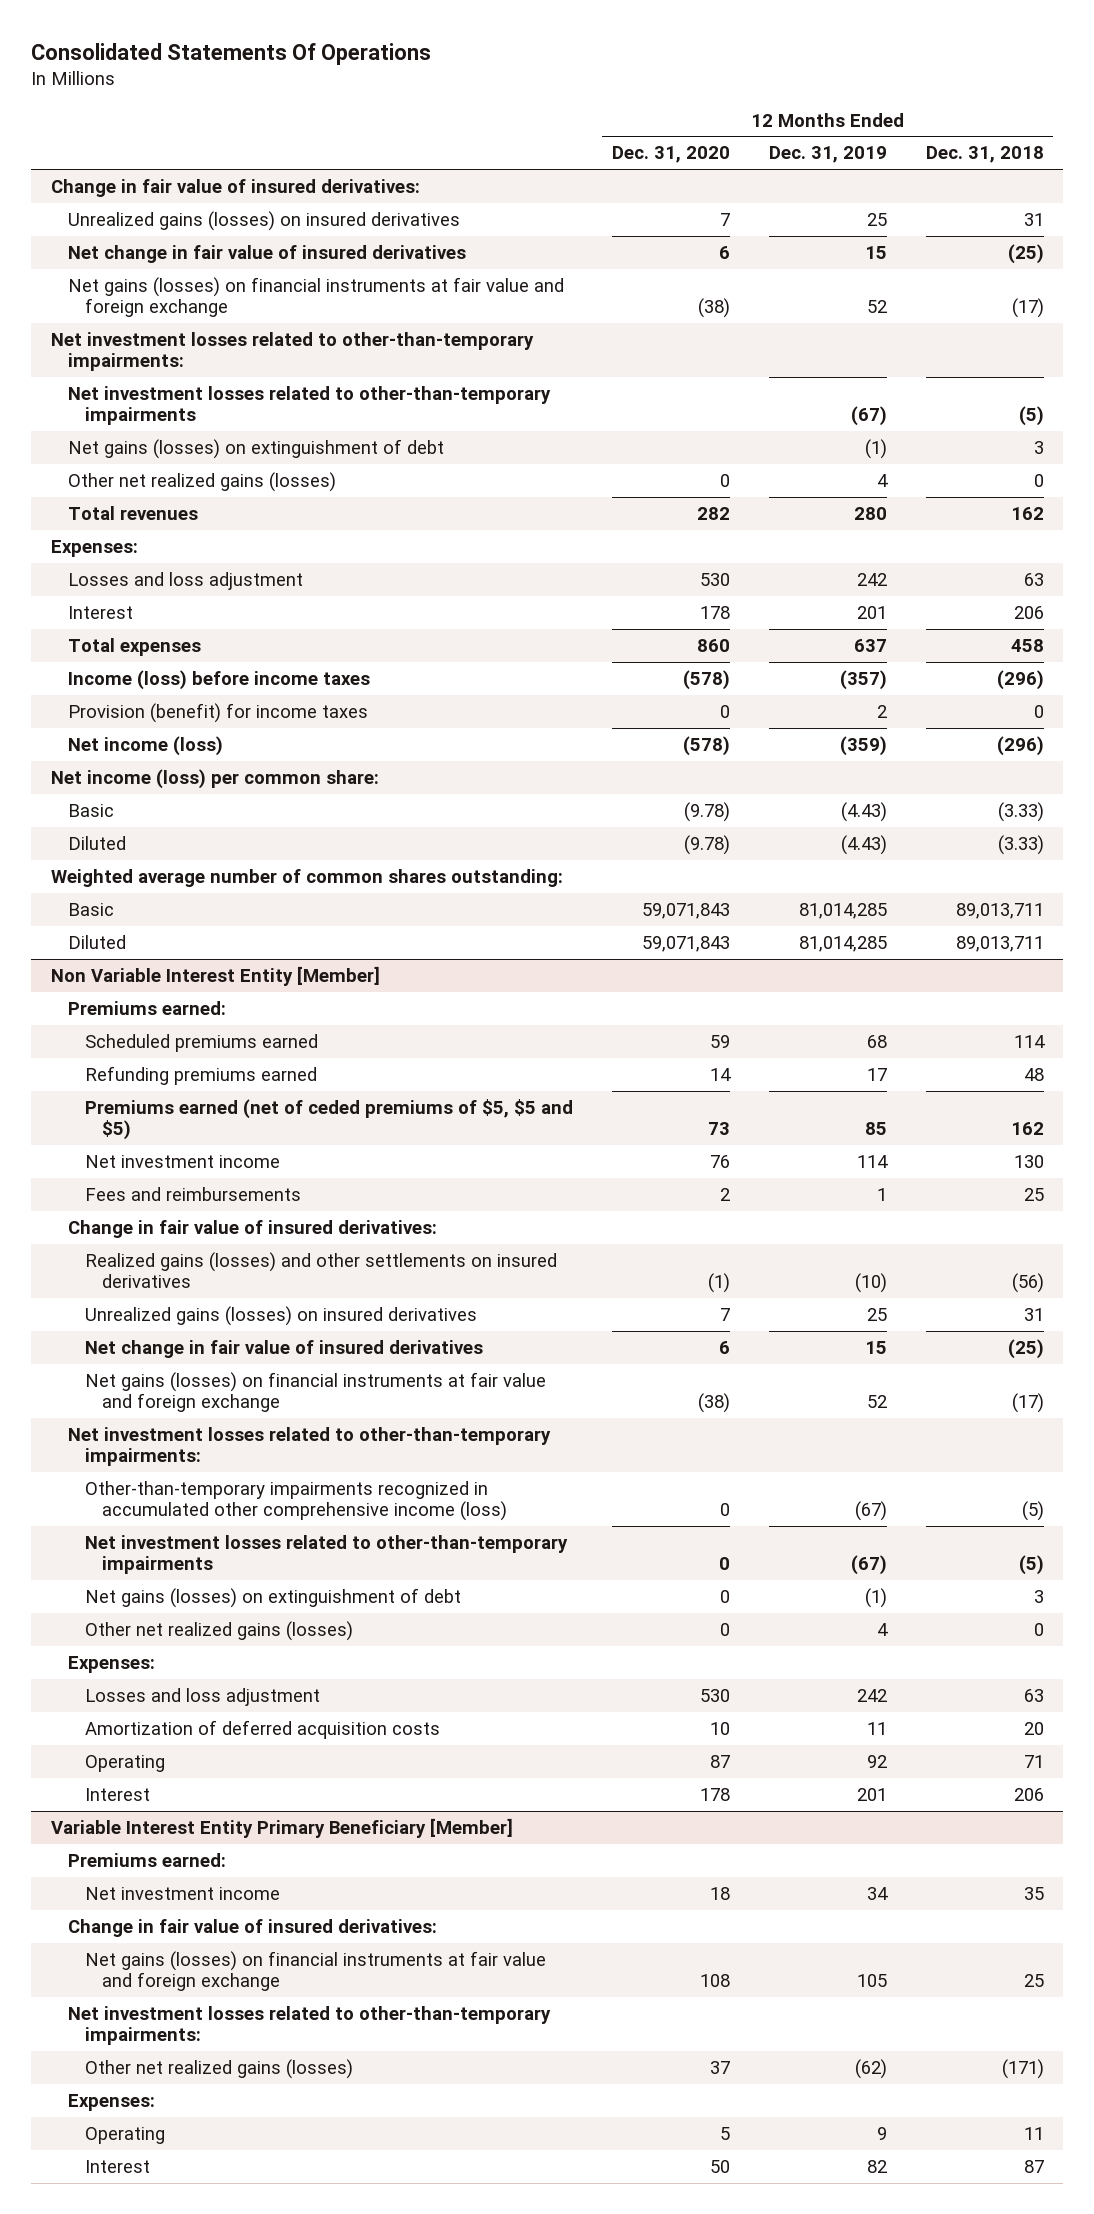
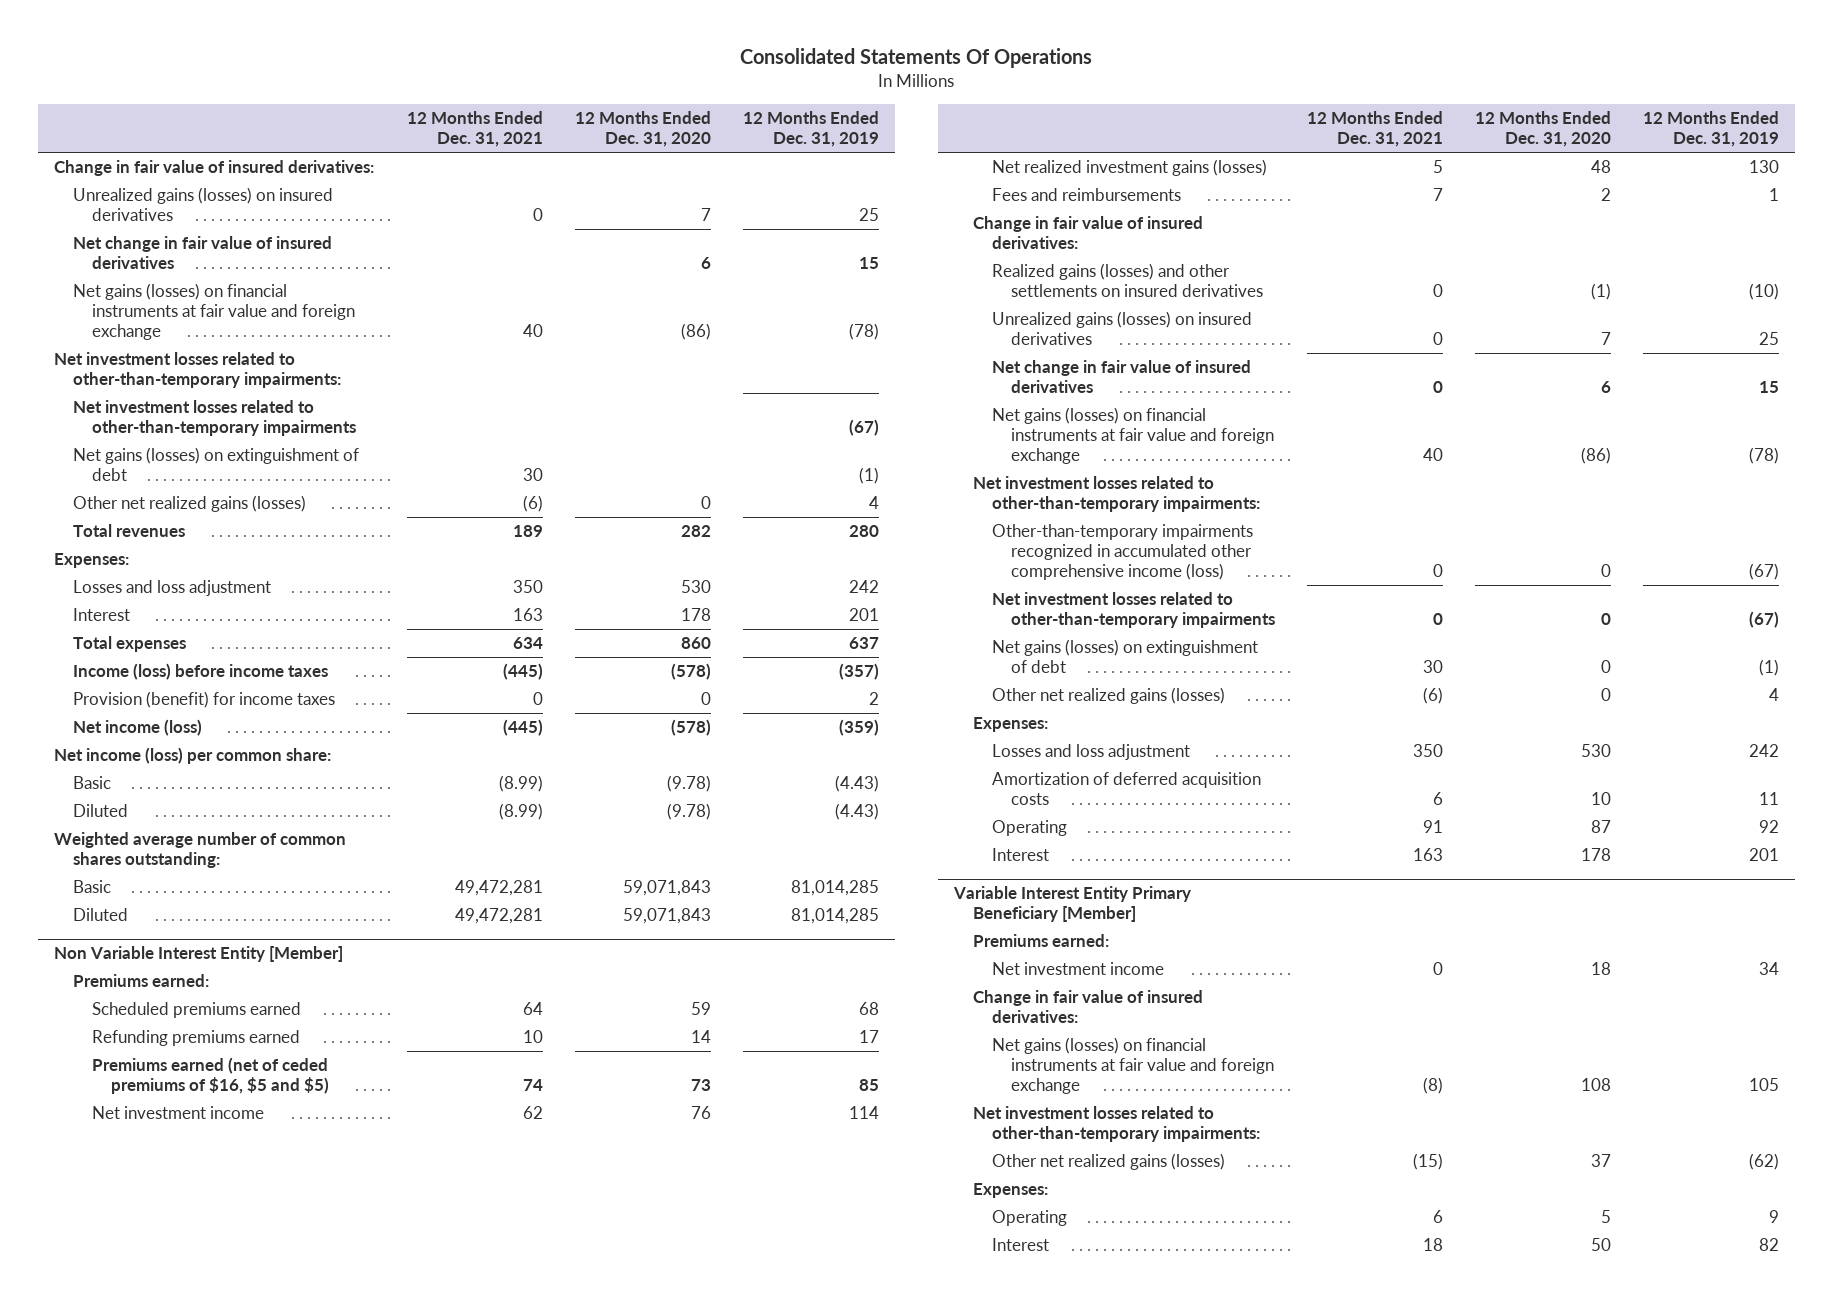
- | 12 Months Ended Dec. 31, 2020 | 12 Months Ended Dec. 31, 2019 | 12 Months Ended Dec. 31, 2018
+ | 12 Months Ended Dec. 31, 2021 | 12 Months Ended Dec. 31, 2020 | 12 Months Ended Dec. 31, 2019
- Net gains (losses) on financial instruments at fair value and foreign exchange | (38) | 52 | (17)
+ Net gains (losses) on financial instruments at fair value and foreign exchange | 40 | (86) | (78)
@ Non Variable Interest Entity [Member]
- Premiums earned (net of ceded premiums of $5, $5 and $5) | 73 | 85 | 162
+ Premiums earned (net of ceded premiums of $16, $5 and $5) | 74 | 73 | 85
+ Net realized investment gains (losses) | 5 | 48 | 130
- Net gains (losses) on financial instruments at fair value and foreign exchange | (38) | 52 | (17)
+ Net gains (losses) on financial instruments at fair value and foreign exchange | 40 | (86) | (78)

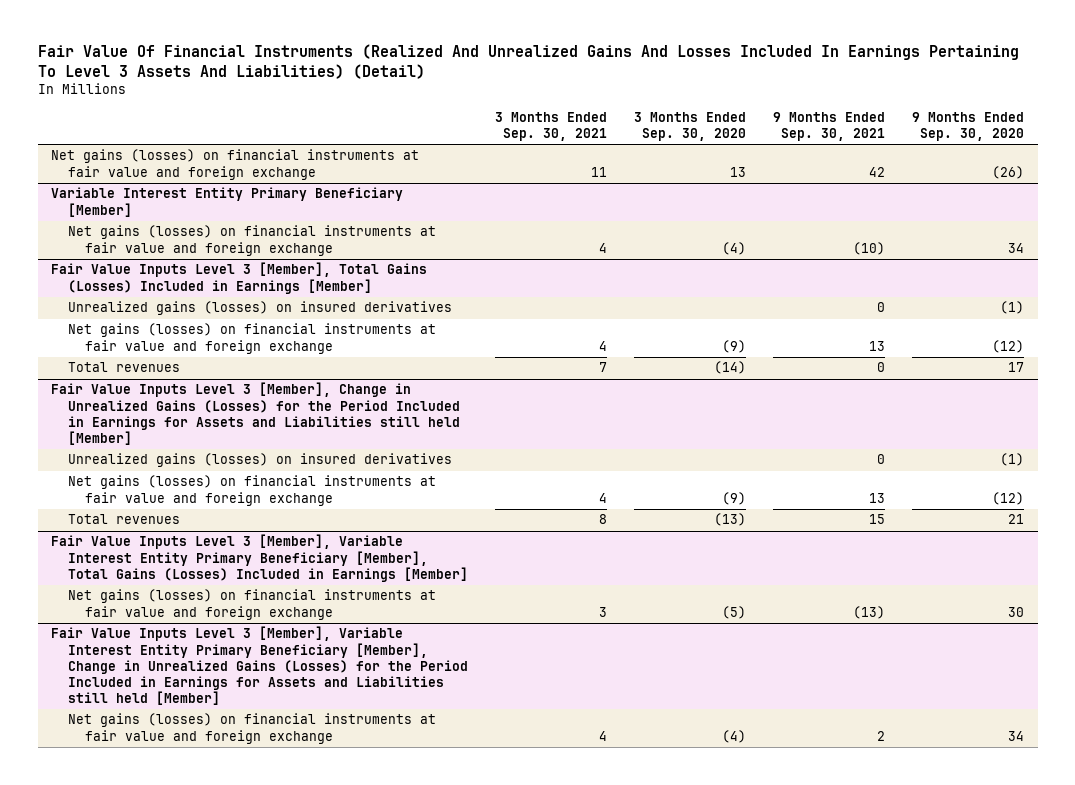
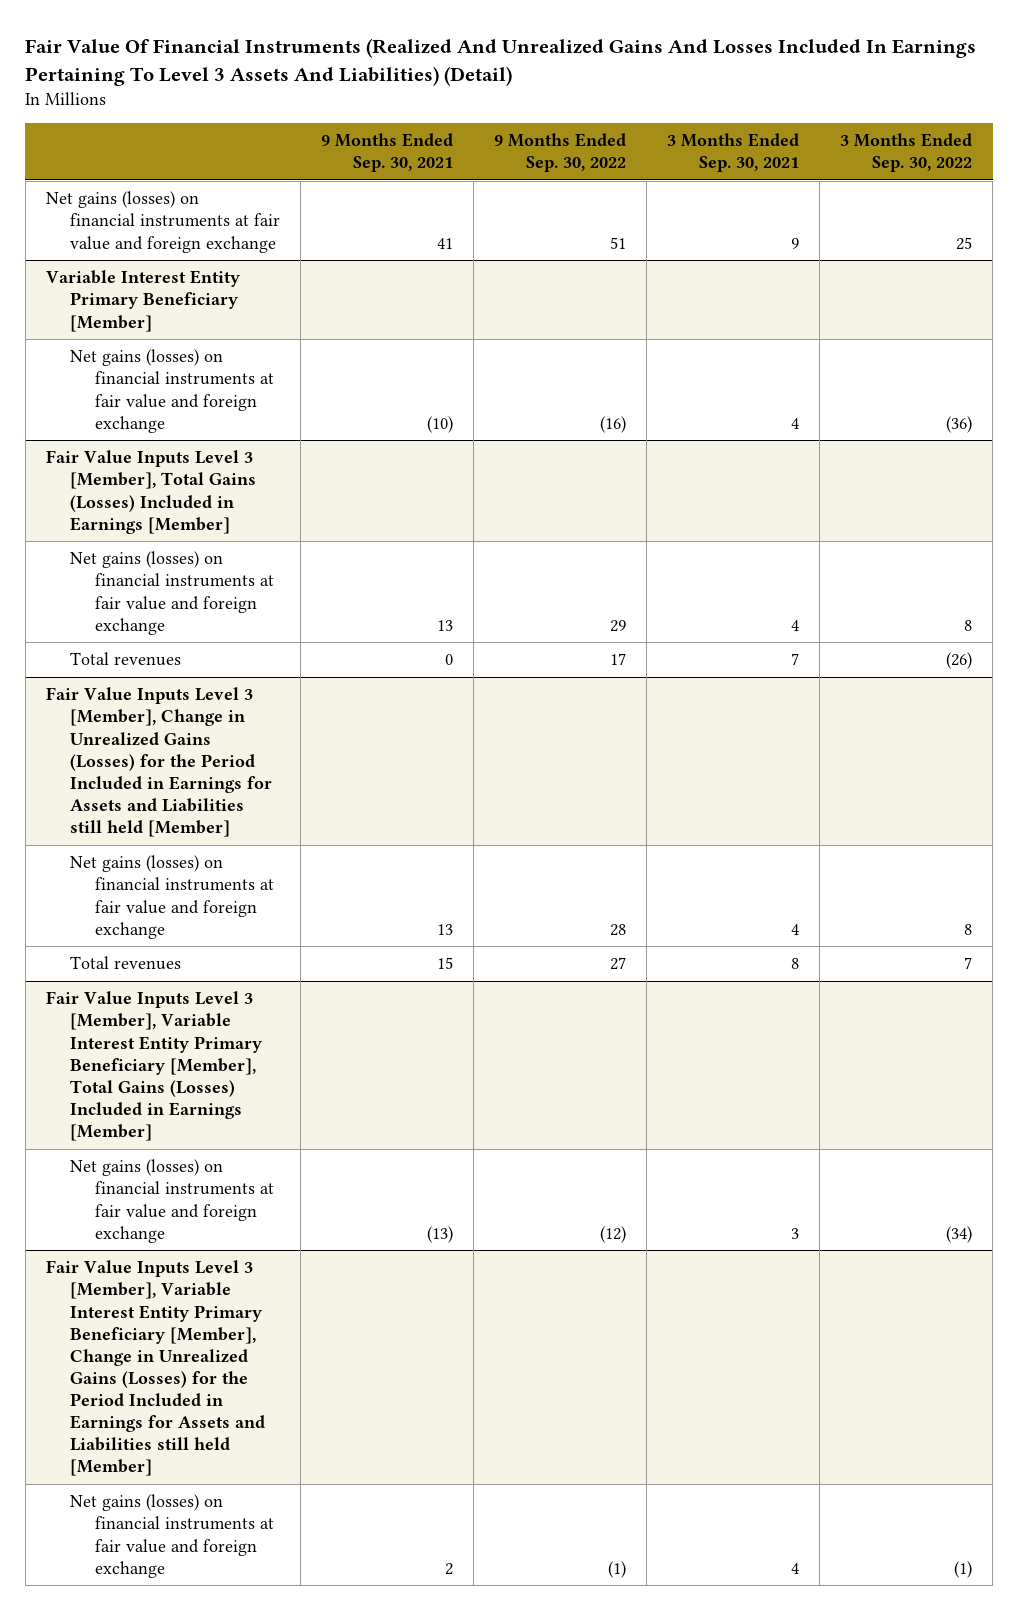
- | 3 Months Ended Sep. 30, 2021 | 3 Months Ended Sep. 30, 2020 | 9 Months Ended Sep. 30, 2021 | 9 Months Ended Sep. 30, 2020
+ | 9 Months Ended Sep. 30, 2021 | 9 Months Ended Sep. 30, 2022 | 3 Months Ended Sep. 30, 2021 | 3 Months Ended Sep. 30, 2022
- Net gains (losses) on financial instruments at fair value and foreign exchange | 11 | 13 | 42 | (26)
+ Net gains (losses) on financial instruments at fair value and foreign exchange | 41 | 51 | 9 | 25
@ Fair Value Inputs Level 3 [Member], Total Gains (Losses) Included in Earnings [Member]
- Unrealized gains (losses) on insured derivatives | | | 0 | (1)
@ Fair Value Inputs Level 3 [Member], Change in Unrealized Gains (Losses) for the Period Included in Earnings for Assets and Liabilities still held [Member]
- Unrealized gains (losses) on insured derivatives | | | 0 | (1)

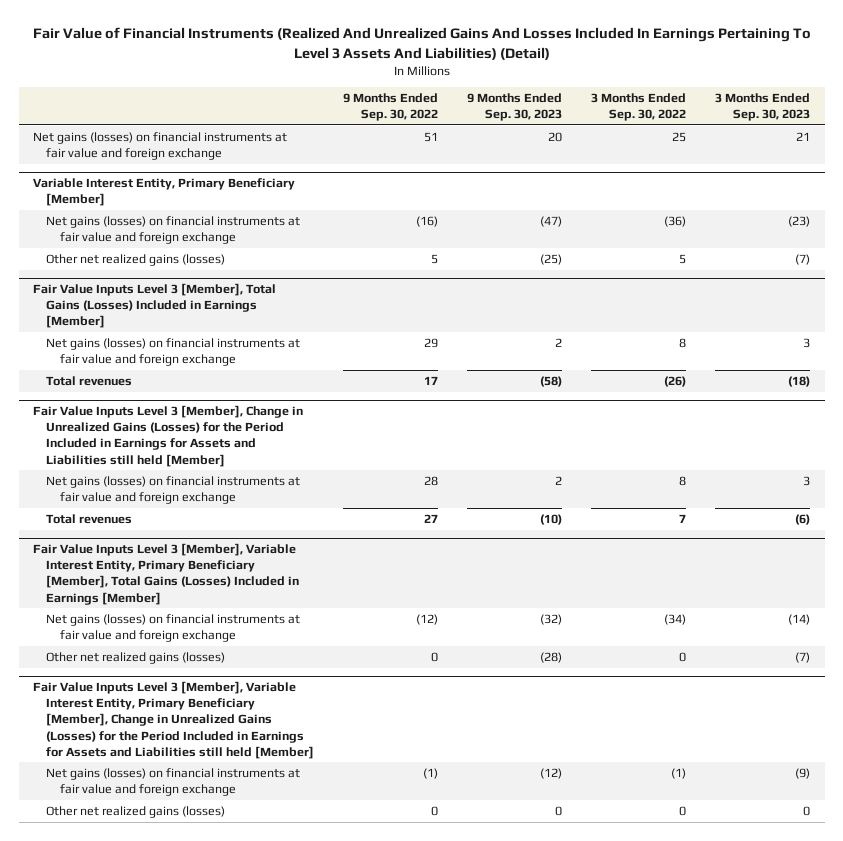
- Fair Value Of Financial Instruments (Realized And Unrealized Gains And Losses Included In Earnings Pertaining To Level 3 Assets And Liabilities) (Detail)
+ Fair Value of Financial Instruments (Realized And Unrealized Gains And Losses Included In Earnings Pertaining To Level 3 Assets And Liabilities) (Detail)
- | 9 Months Ended Sep. 30, 2021 | 9 Months Ended Sep. 30, 2022 | 3 Months Ended Sep. 30, 2021 | 3 Months Ended Sep. 30, 2022
+ | 9 Months Ended Sep. 30, 2022 | 9 Months Ended Sep. 30, 2023 | 3 Months Ended Sep. 30, 2022 | 3 Months Ended Sep. 30, 2023
- Variable Interest Entity Primary Beneficiary [Member]
+ Variable Interest Entity, Primary Beneficiary [Member]
+ Other net realized gains (losses) | 5 | (25) | 5 | (7)
- Fair Value Inputs Level 3 [Member], Variable Interest Entity Primary Beneficiary [Member], Total Gains (Losses) Included in Earnings [Member]
+ Fair Value Inputs Level 3 [Member], Variable Interest Entity, Primary Beneficiary [Member], Total Gains (Losses) Included in Earnings [Member]
- Fair Value Inputs Level 3 [Member], Variable Interest Entity Primary Beneficiary [Member], Change in Unrealized Gains (Losses) for the Period Included in Earnings for Assets and Liabilities still held [Member]
+ Other net realized gains (losses) | 0 | (28) | 0 | (7)
+ Fair Value Inputs Level 3 [Member], Variable Interest Entity, Primary Beneficiary [Member], Change in Unrealized Gains (Losses) for the Period Included in Earnings for Assets and Liabilities still held [Member]
+ Other net realized gains (losses) | 0 | 0 | 0 | 0

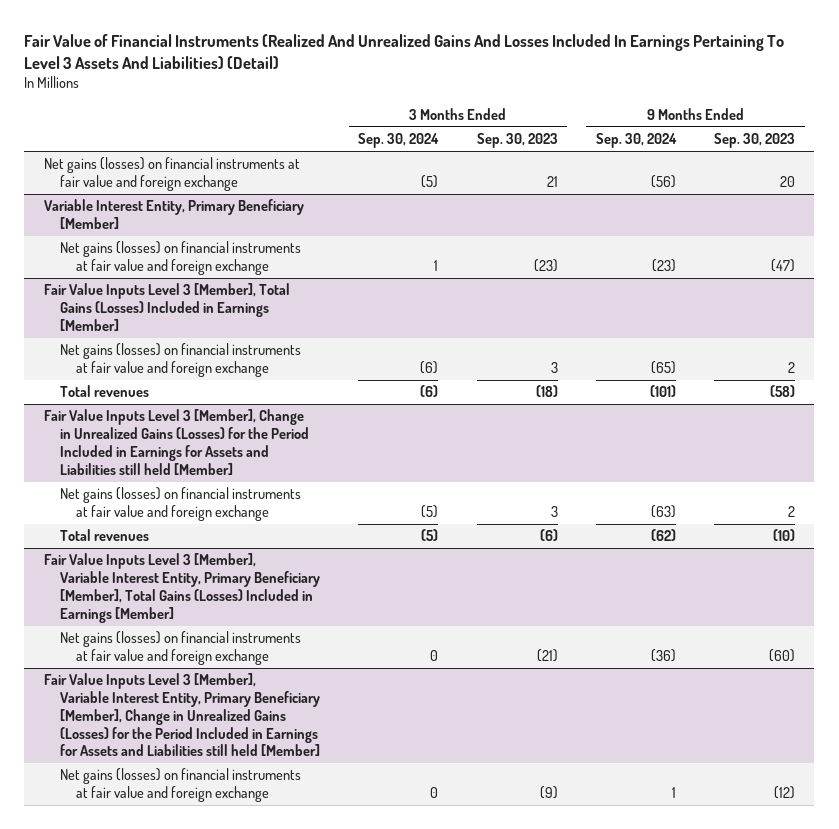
- | 9 Months Ended Sep. 30, 2022 | 9 Months Ended Sep. 30, 2023 | 3 Months Ended Sep. 30, 2022 | 3 Months Ended Sep. 30, 2023
+ | 3 Months Ended Sep. 30, 2024 | 3 Months Ended Sep. 30, 2023 | 9 Months Ended Sep. 30, 2024 | 9 Months Ended Sep. 30, 2023
@ Variable Interest Entity, Primary Beneficiary [Member]
- Other net realized gains (losses) | 5 | (25) | 5 | (7)
@ Fair Value Inputs Level 3 [Member], Variable Interest Entity, Primary Beneficiary [Member], Total Gains (Losses) Included in Earnings [Member]
- Net gains (losses) on financial instruments at fair value and foreign exchange | (12) | (32) | (34) | (14)
- Other net realized gains (losses) | 0 | (28) | 0 | (7)
+ Net gains (losses) on financial instruments at fair value and foreign exchange | 0 | (21) | (36) | (60)
@ Fair Value Inputs Level 3 [Member], Variable Interest Entity, Primary Beneficiary [Member], Change in Unrealized Gains (Losses) for the Period Included in Earnings for Assets and Liabilities still held [Member]
- Other net realized gains (losses) | 0 | 0 | 0 | 0

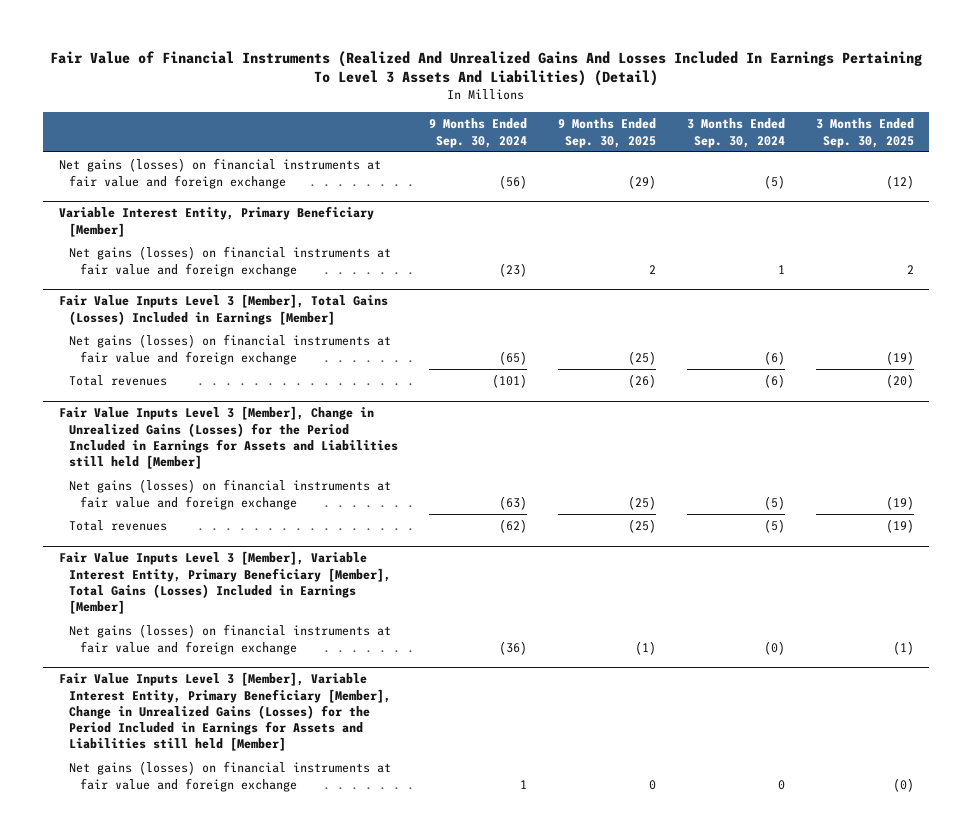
- | 3 Months Ended Sep. 30, 2024 | 3 Months Ended Sep. 30, 2023 | 9 Months Ended Sep. 30, 2024 | 9 Months Ended Sep. 30, 2023
+ | 9 Months Ended Sep. 30, 2024 | 9 Months Ended Sep. 30, 2025 | 3 Months Ended Sep. 30, 2024 | 3 Months Ended Sep. 30, 2025
@ Fair Value Inputs Level 3 [Member], Variable Interest Entity, Primary Beneficiary [Member], Total Gains (Losses) Included in Earnings [Member]
- Net gains (losses) on financial instruments at fair value and foreign exchange | 0 | (21) | (36) | (60)
+ Net gains (losses) on financial instruments at fair value and foreign exchange | (36) | (1) | (0) | (1)

